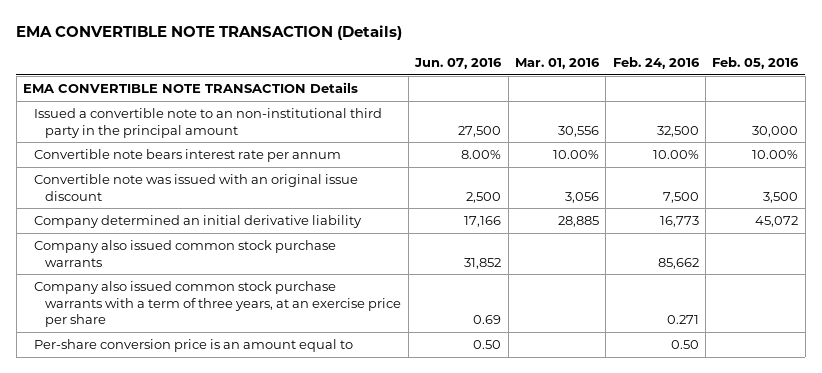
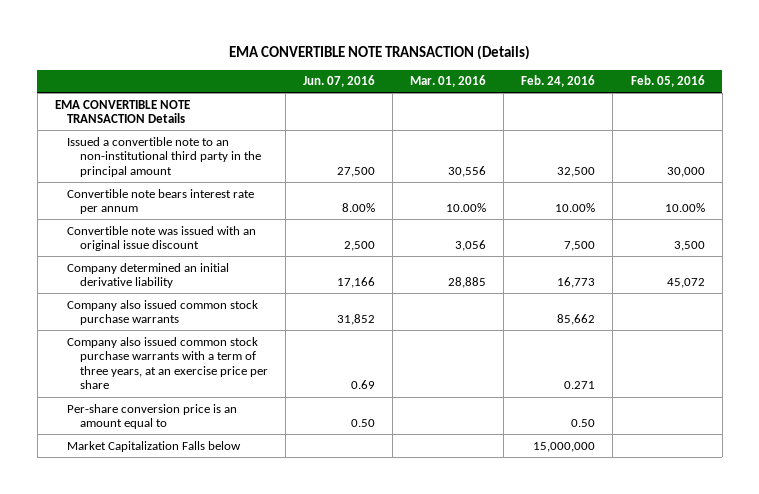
+ Market Capitalization Falls below | | | 15,000,000 |

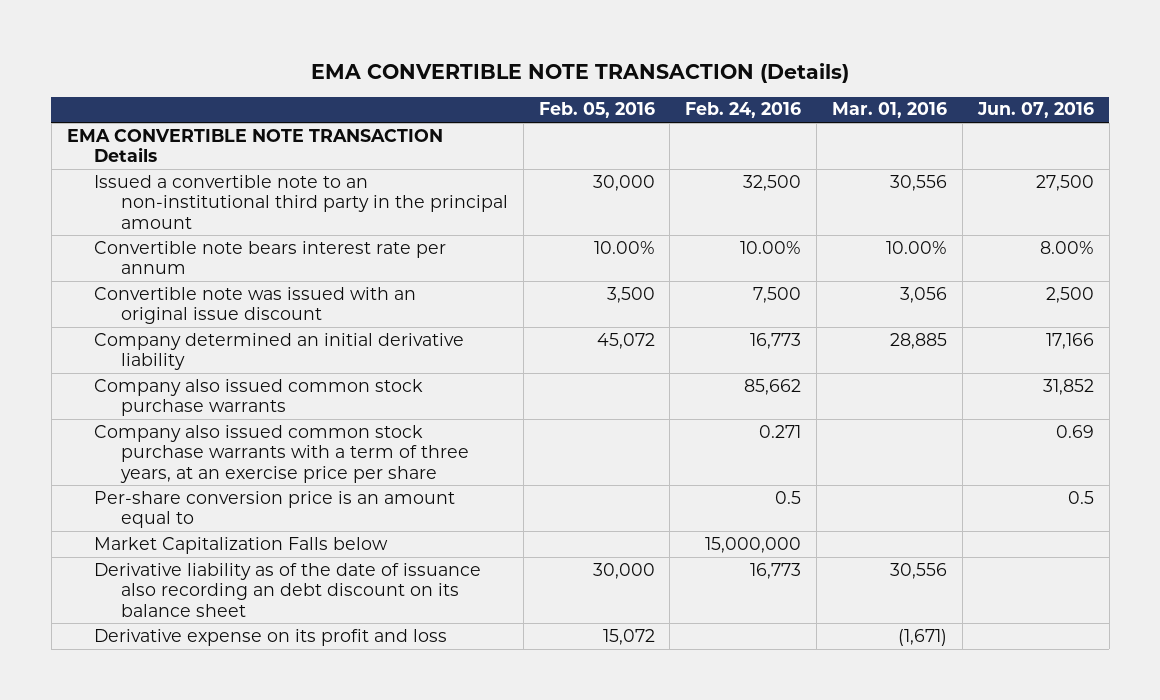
- | Jun. 07, 2016 | Mar. 01, 2016 | Feb. 24, 2016 | Feb. 05, 2016
+ | Feb. 05, 2016 | Feb. 24, 2016 | Mar. 01, 2016 | Jun. 07, 2016
- Per-share conversion price is an amount equal to | 0.50 | | 0.50 |
+ Per-share conversion price is an amount equal to | | 0.5 | | 0.5
+ Derivative liability as of the date of issuance also recording an debt discount on its balance sheet | 30,000 | 16,773 | 30,556 |
+ Derivative expense on its profit and loss | 15,072 | | (1,671) |

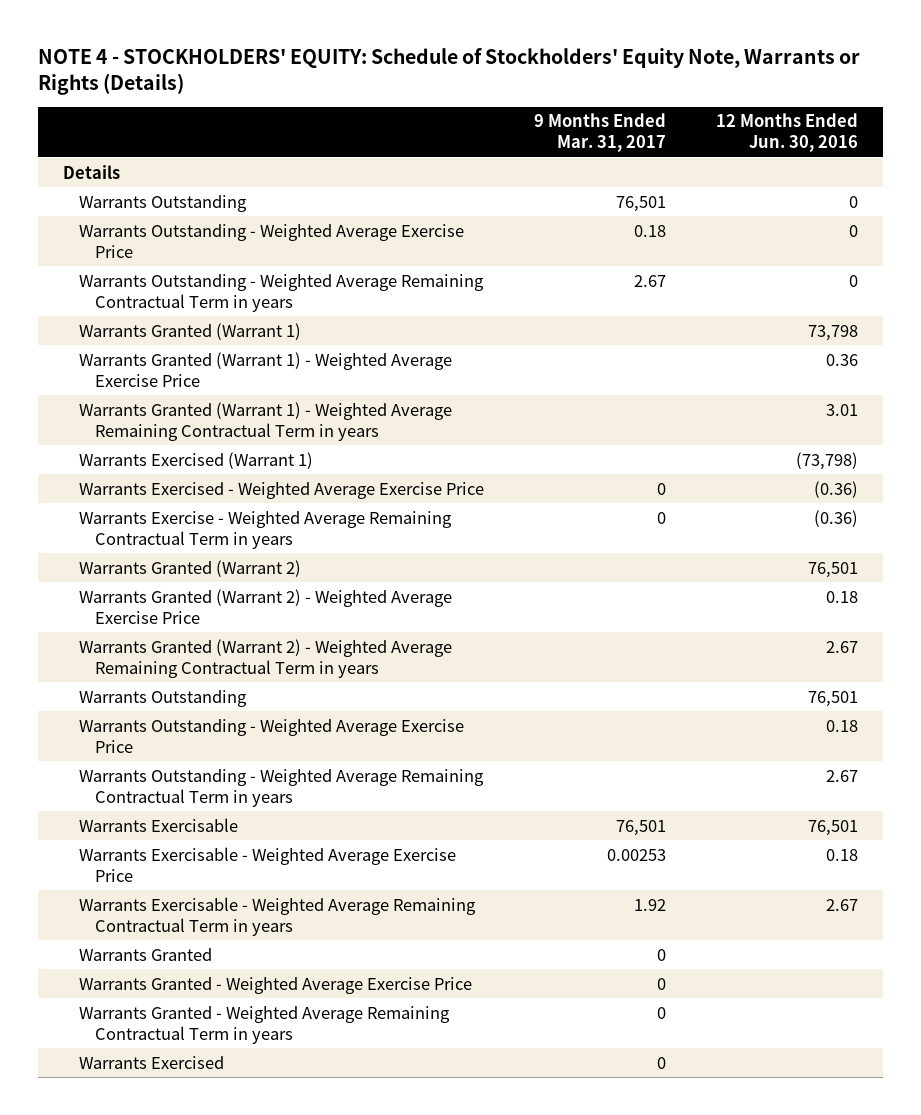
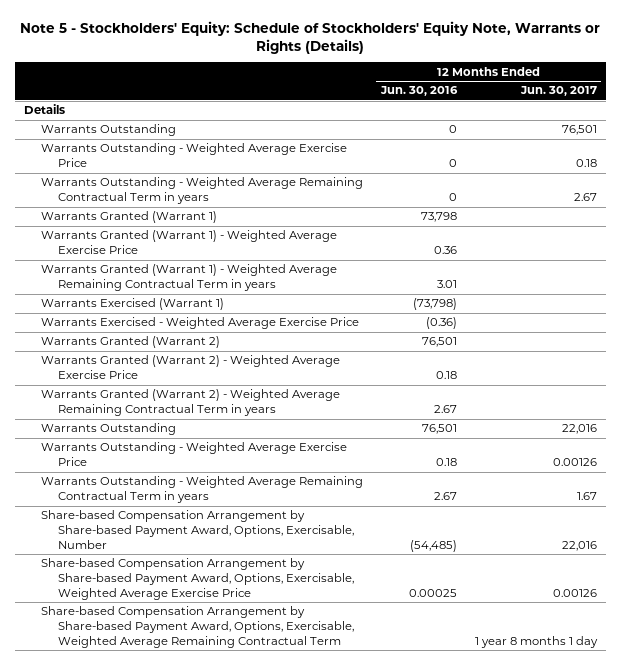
- NOTE 4 - STOCKHOLDERS' EQUITY: Schedule of Stockholders' Equity Note, Warrants or Rights (Details)
+ Note 5 - Stockholders' Equity: Schedule of Stockholders' Equity Note, Warrants or Rights (Details)
- | 9 Months Ended Mar. 31, 2017 | 12 Months Ended Jun. 30, 2016
+ | 12 Months Ended Jun. 30, 2016 | 12 Months Ended Jun. 30, 2017
- Warrants Exercise - Weighted Average Remaining Contractual Term in years | 0 | (0.36)
- Warrants Exercisable | 76,501 | 76,501
- Warrants Exercisable - Weighted Average Exercise Price | 0.00253 | 0.18
- Warrants Exercisable - Weighted Average Remaining Contractual Term in years | 1.92 | 2.67
- Warrants Granted | 0 |
- Warrants Granted - Weighted Average Exercise Price | 0 |
- Warrants Granted - Weighted Average Remaining Contractual Term in years | 0 |
- Warrants Exercised | 0 |
+ Share-based Compensation Arrangement by Share-based Payment Award, Options, Exercisable, Number | (54,485) | 22,016
+ Share-based Compensation Arrangement by Share-based Payment Award, Options, Exercisable, Weighted Average Exercise Price | 0.00025 | 0.00126
+ Share-based Compensation Arrangement by Share-based Payment Award, Options, Exercisable, Weighted Average Remaining Contractual Term | | 1 year 8 months 1 day

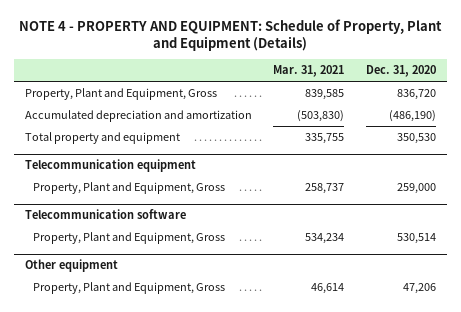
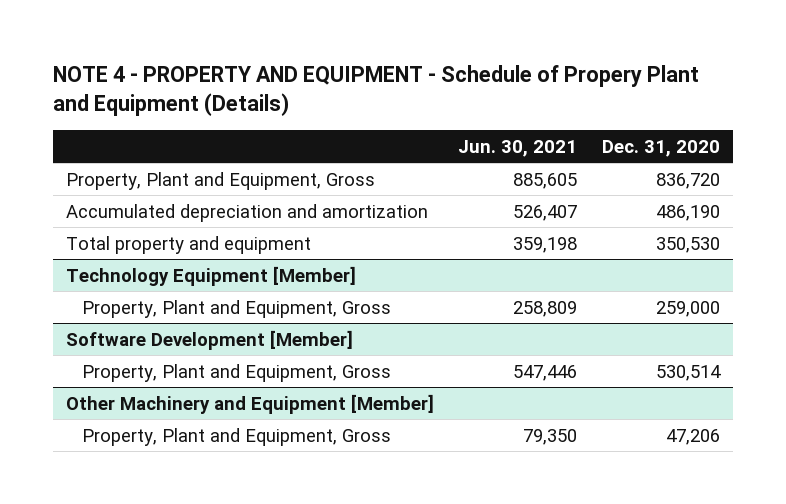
- NOTE 4 - PROPERTY AND EQUIPMENT: Schedule of Property, Plant and Equipment (Details)
+ NOTE 4 - PROPERTY AND EQUIPMENT - Schedule of Propery Plant and Equipment (Details)
- | Mar. 31, 2021 | Dec. 31, 2020
+ | Jun. 30, 2021 | Dec. 31, 2020
- Accumulated depreciation and amortization | (503,830) | (486,190)
+ Accumulated depreciation and amortization | 526,407 | 486,190
- Telecommunication equipment
+ Technology Equipment [Member]
- Telecommunication software
+ Software Development [Member]
- Other equipment
+ Other Machinery and Equipment [Member]

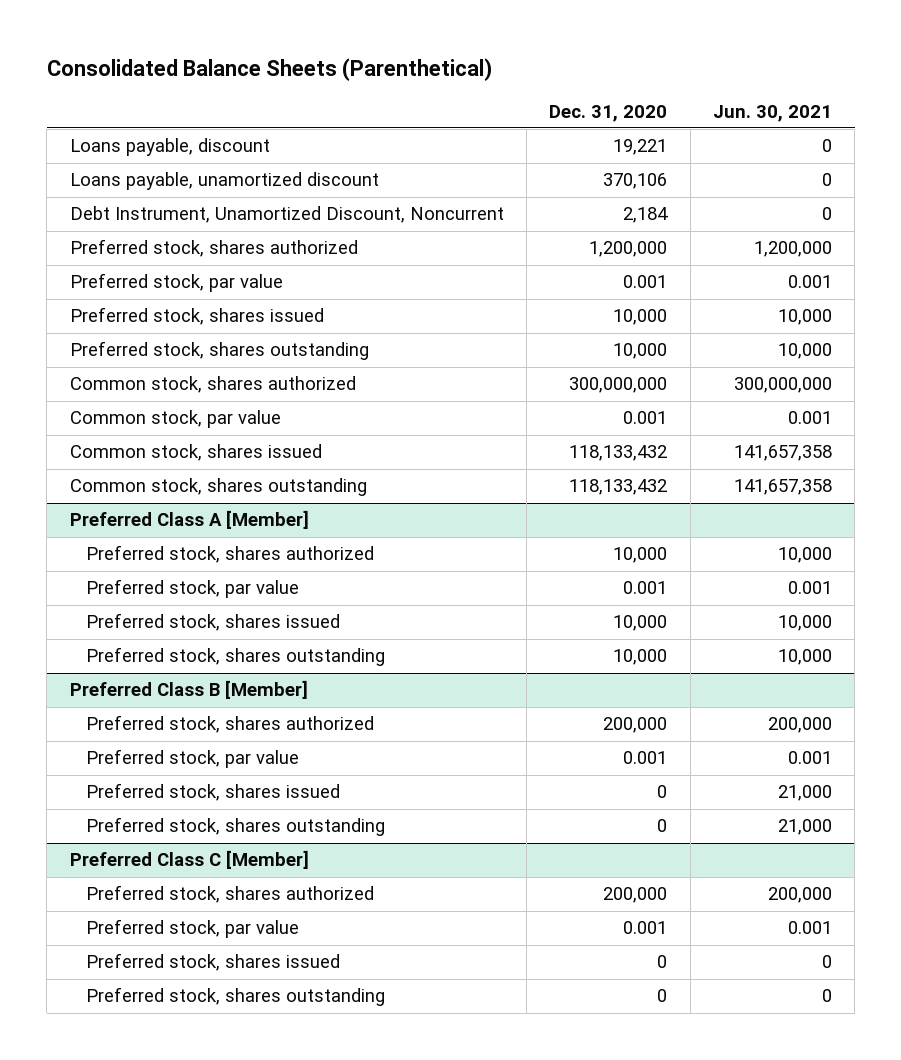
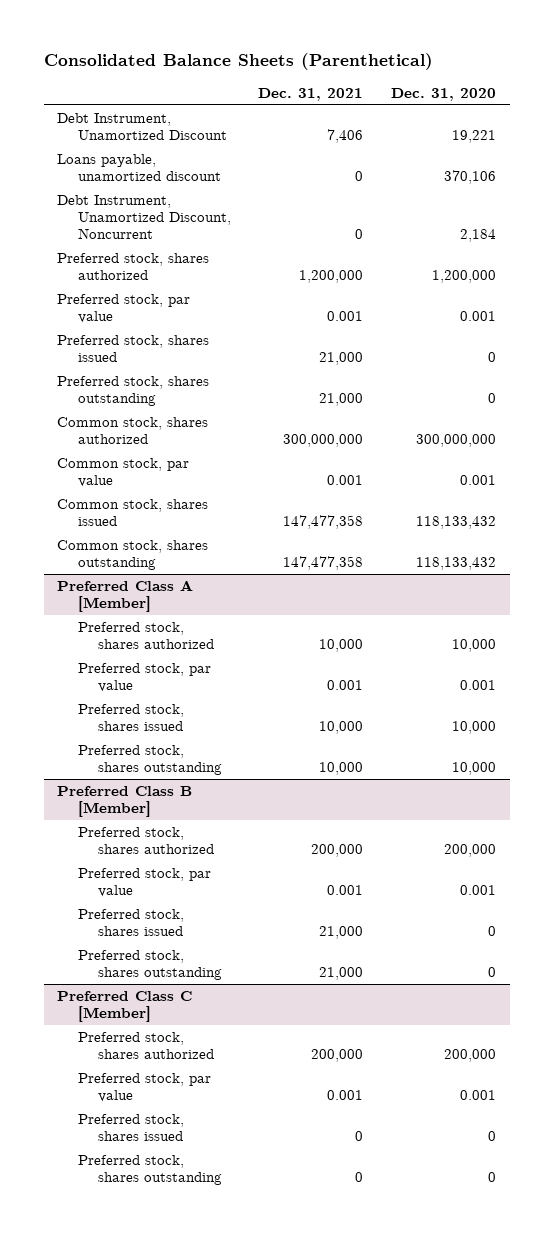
- | Dec. 31, 2020 | Jun. 30, 2021
+ | Dec. 31, 2021 | Dec. 31, 2020
- Loans payable, discount | 19,221 | 0
+ Debt Instrument, Unamortized Discount | 7,406 | 19,221
- Preferred stock, shares issued | 10,000 | 10,000
- Preferred stock, shares outstanding | 10,000 | 10,000
+ Preferred stock, shares issued | 21,000 | 0
+ Preferred stock, shares outstanding | 21,000 | 0

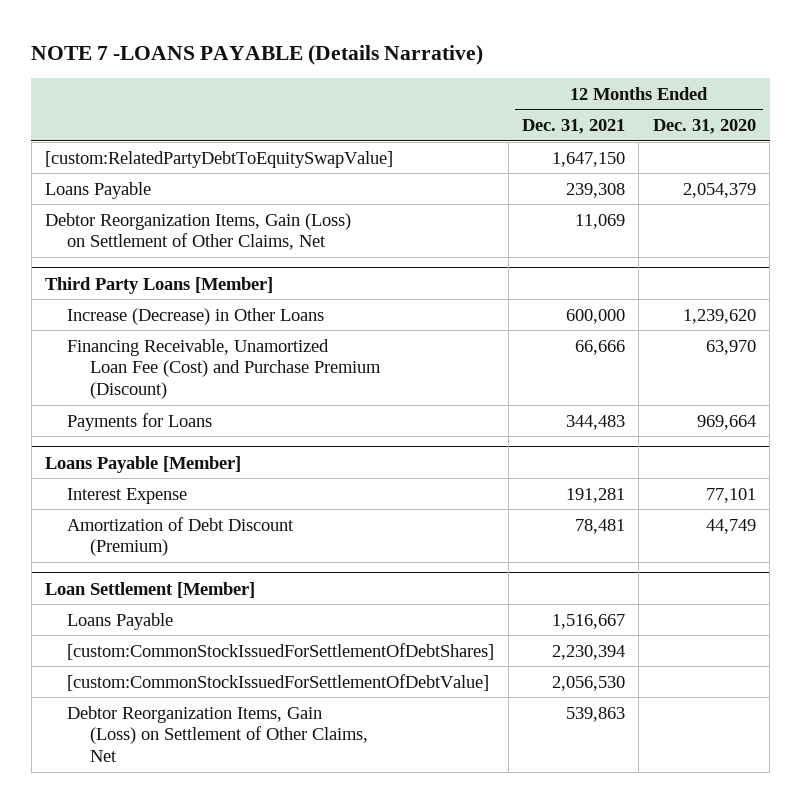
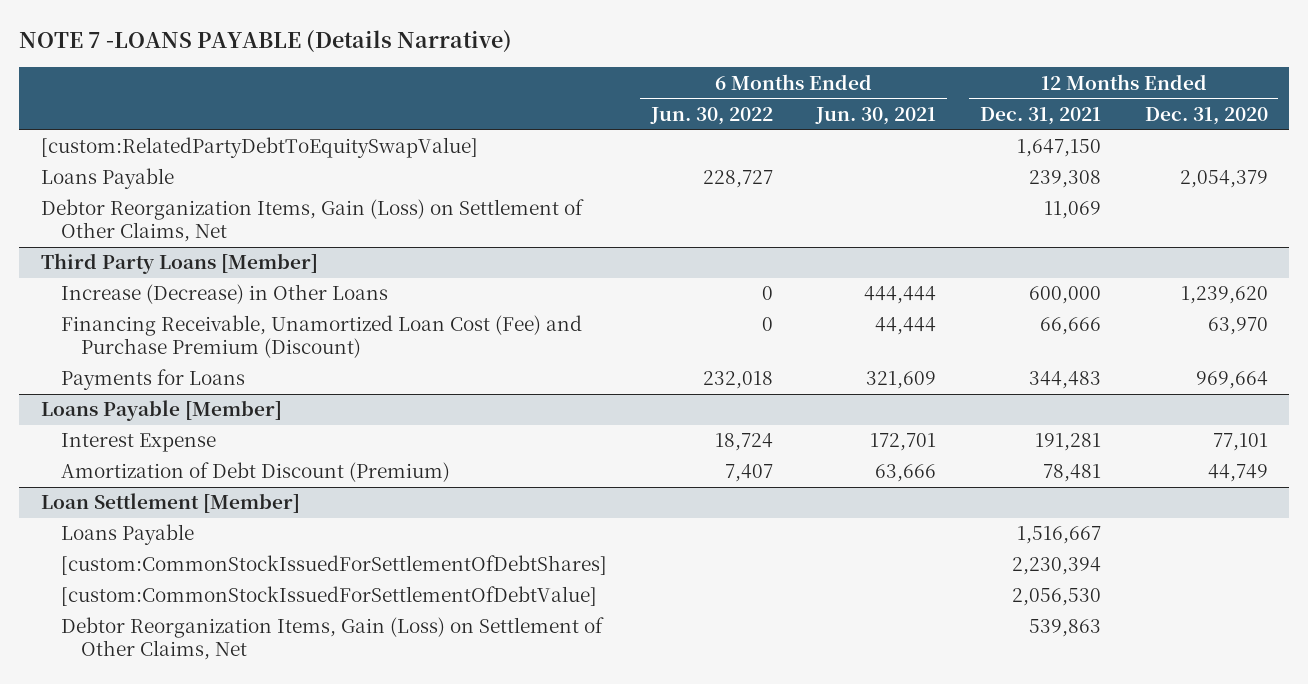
- | 12 Months Ended Dec. 31, 2021 | 12 Months Ended Dec. 31, 2020
+ | 6 Months Ended Jun. 30, 2022 | 6 Months Ended Jun. 30, 2021 | 12 Months Ended Dec. 31, 2021 | 12 Months Ended Dec. 31, 2020
@ Third Party Loans [Member]
- Financing Receivable, Unamortized Loan Fee (Cost) and Purchase Premium (Discount) | 66,666 | 63,970
+ Financing Receivable, Unamortized Loan Cost (Fee) and Purchase Premium (Discount) | 0 | 44,444 | 66,666 | 63,970

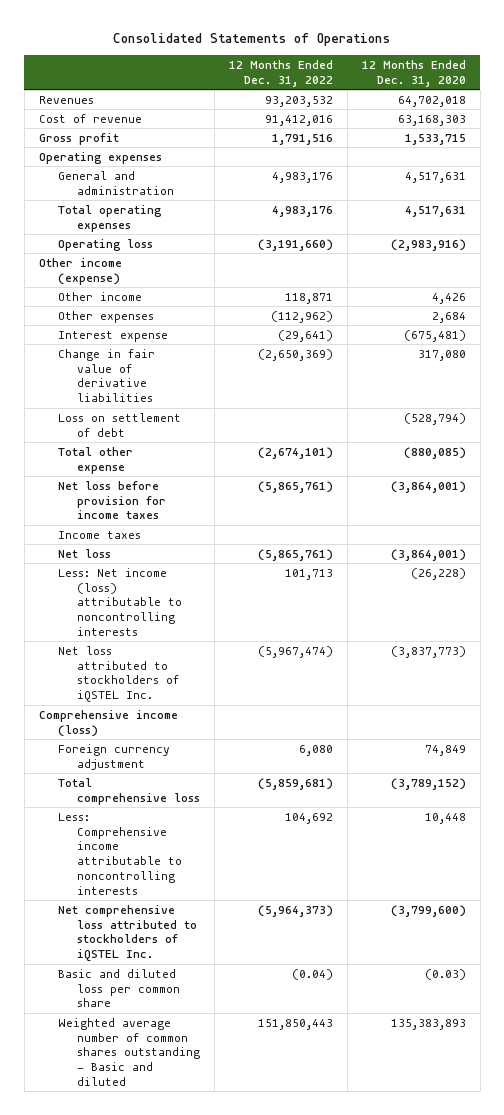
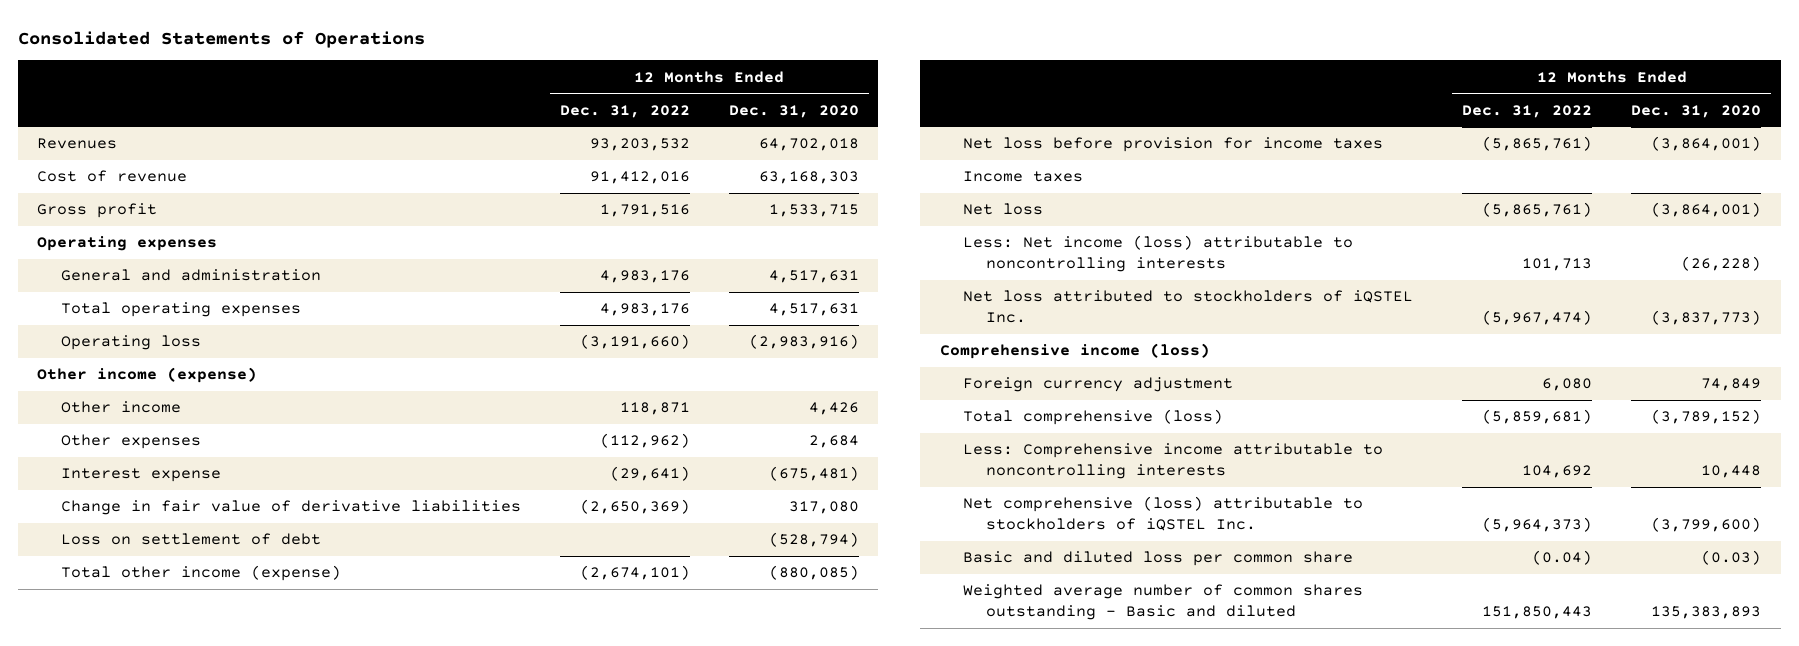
- Total other expense | (2,674,101) | (880,085)
+ Total other income (expense) | (2,674,101) | (880,085)
- Total comprehensive loss | (5,859,681) | (3,789,152)
+ Total comprehensive (loss) | (5,859,681) | (3,789,152)
- Net comprehensive loss attributed to stockholders of iQSTEL Inc. | (5,964,373) | (3,799,600)
+ Net comprehensive (loss) attributable to stockholders of iQSTEL Inc. | (5,964,373) | (3,799,600)

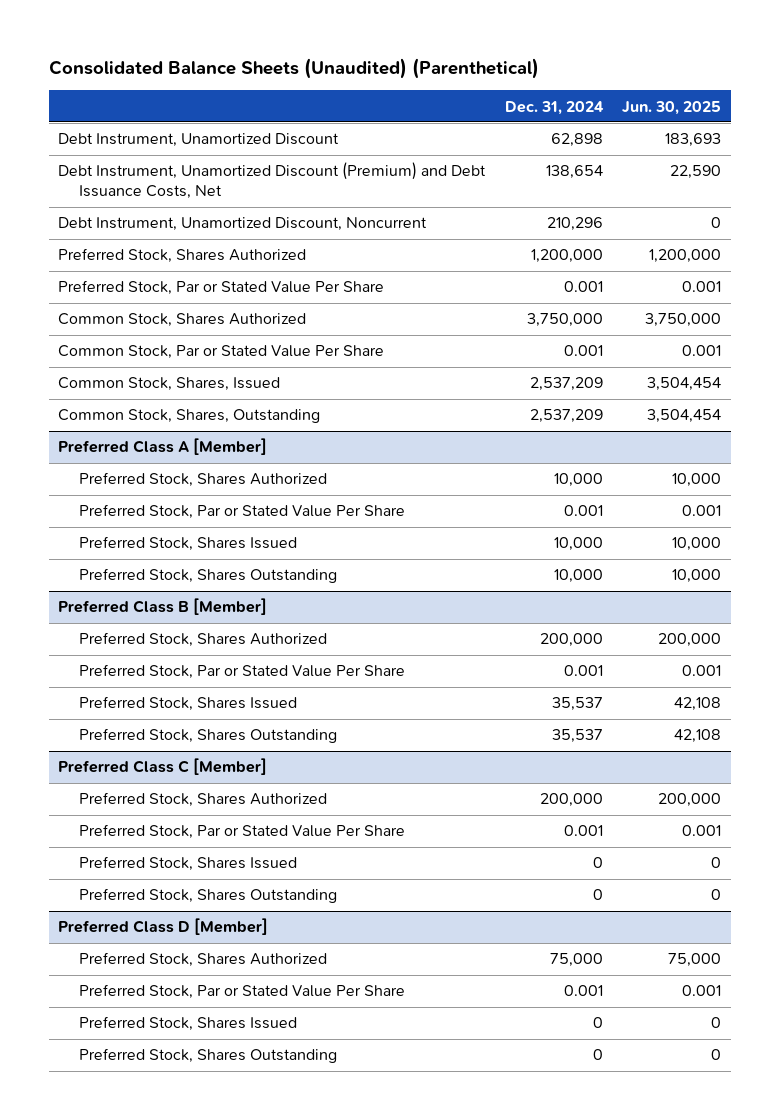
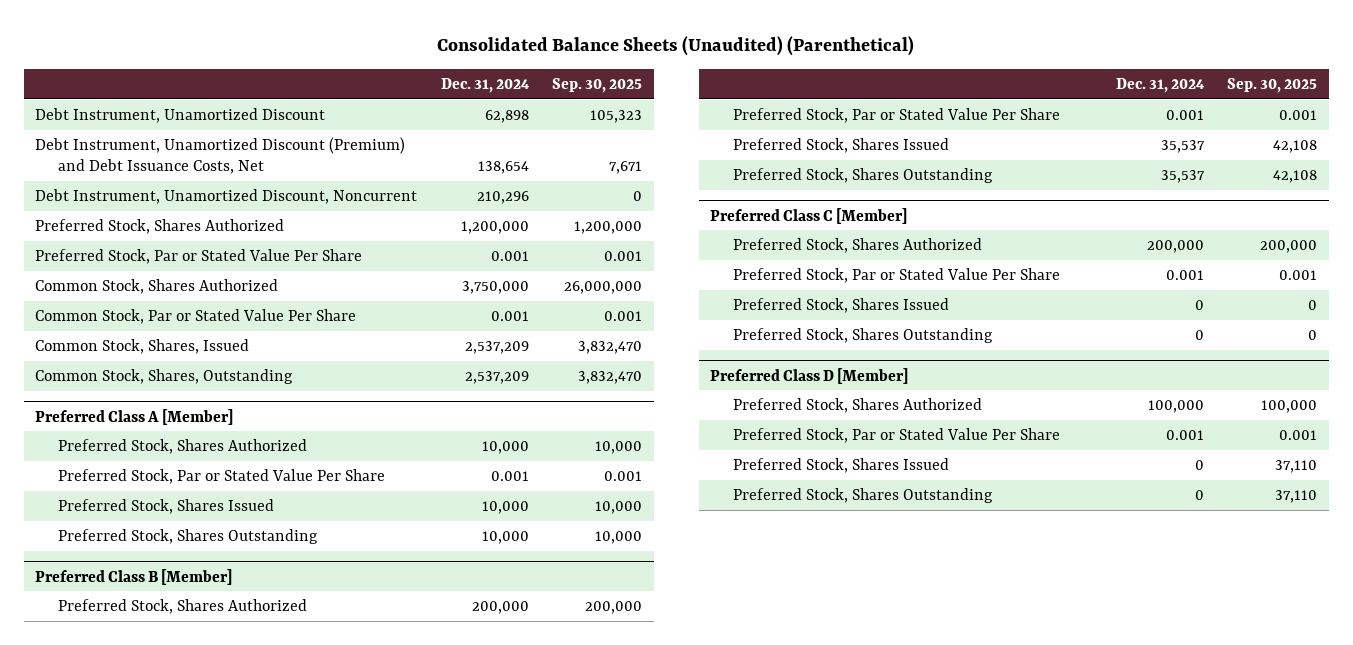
- | Dec. 31, 2024 | Jun. 30, 2025
+ | Dec. 31, 2024 | Sep. 30, 2025
@ Preferred Class D [Member]
- Preferred Stock, Shares Authorized | 75,000 | 75,000
+ Preferred Stock, Shares Authorized | 100,000 | 100,000

